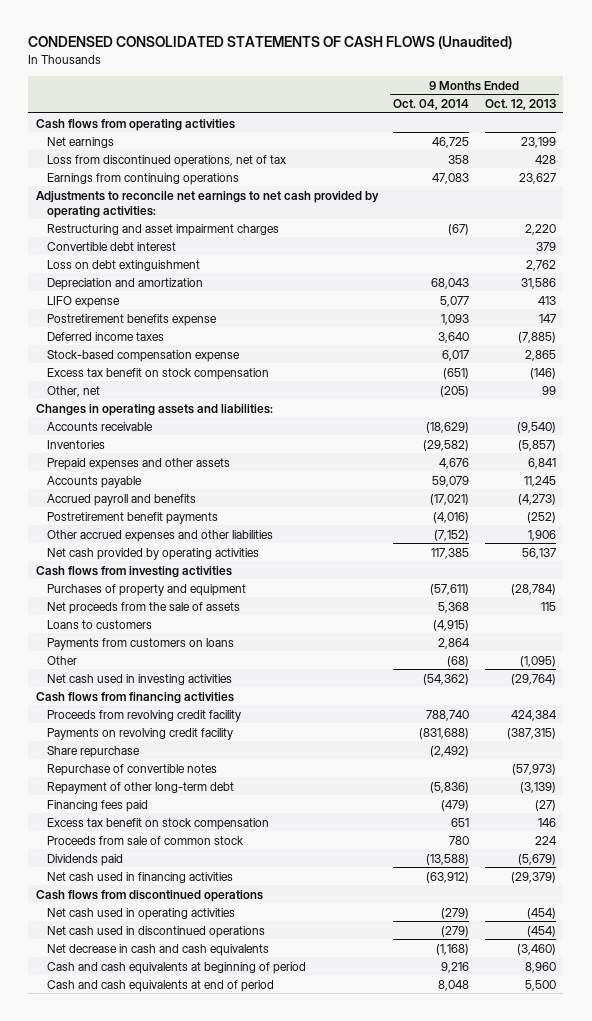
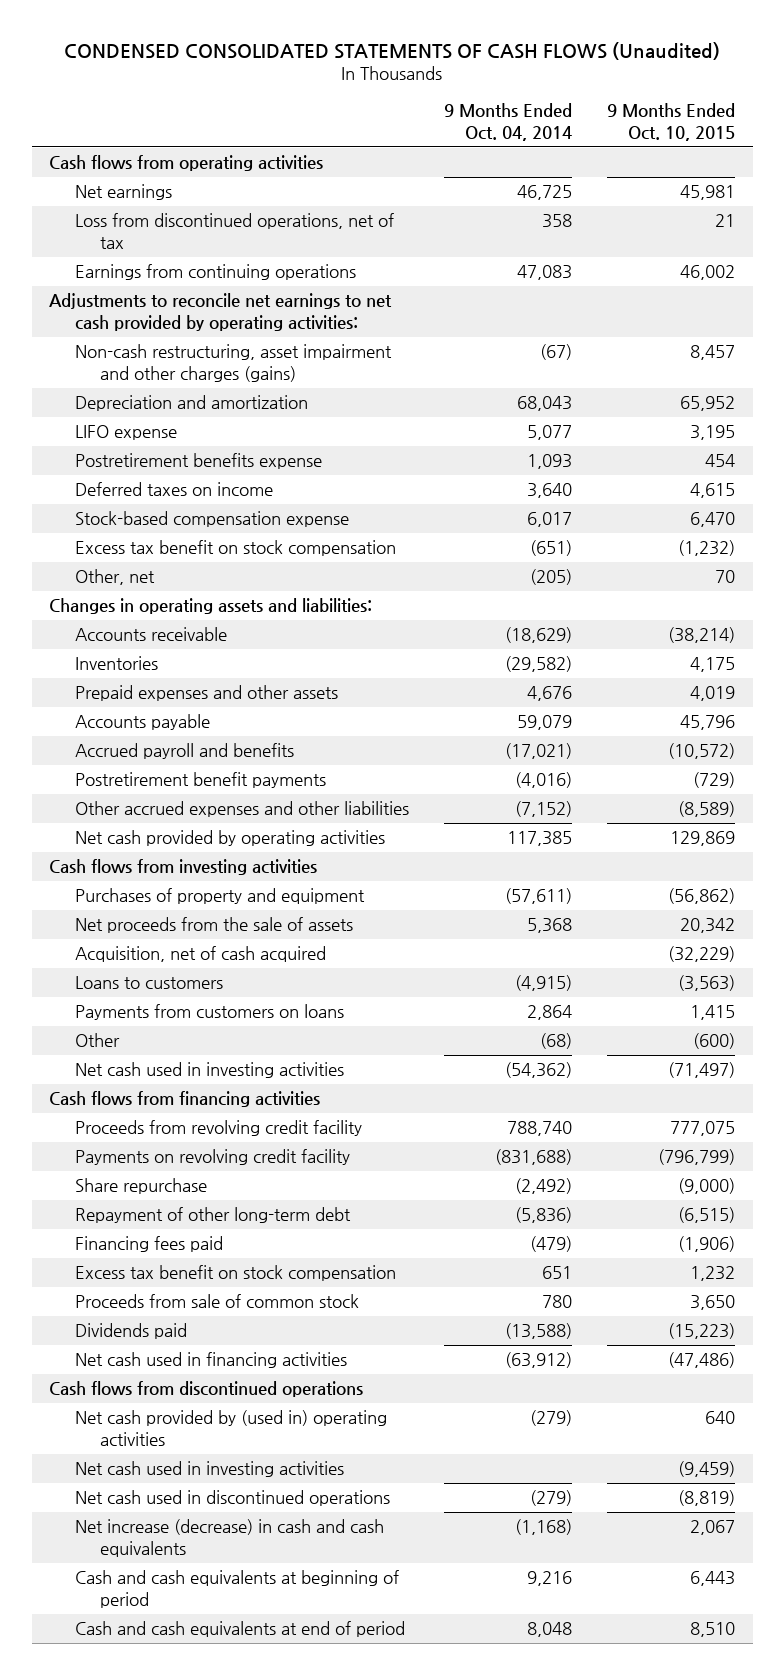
- | 9 Months Ended Oct. 04, 2014 | 9 Months Ended Oct. 12, 2013
+ | 9 Months Ended Oct. 04, 2014 | 9 Months Ended Oct. 10, 2015
- Restructuring and asset impairment charges | (67) | 2,220
- Convertible debt interest | | 379
- Loss on debt extinguishment | | 2,762
+ Non-cash restructuring, asset impairment and other charges (gains) | (67) | 8,457
- Deferred income taxes | 3,640 | (7,885)
+ Deferred taxes on income | 3,640 | 4,615
+ Acquisition, net of cash acquired | | (32,229)
- Repurchase of convertible notes | | (57,973)
- Net cash used in operating activities | (279) | (454)
+ Net cash provided by (used in) operating activities | (279) | 640
+ Net cash used in investing activities | | (9,459)
- Net decrease in cash and cash equivalents | (1,168) | (3,460)
+ Net increase (decrease) in cash and cash equivalents | (1,168) | 2,067

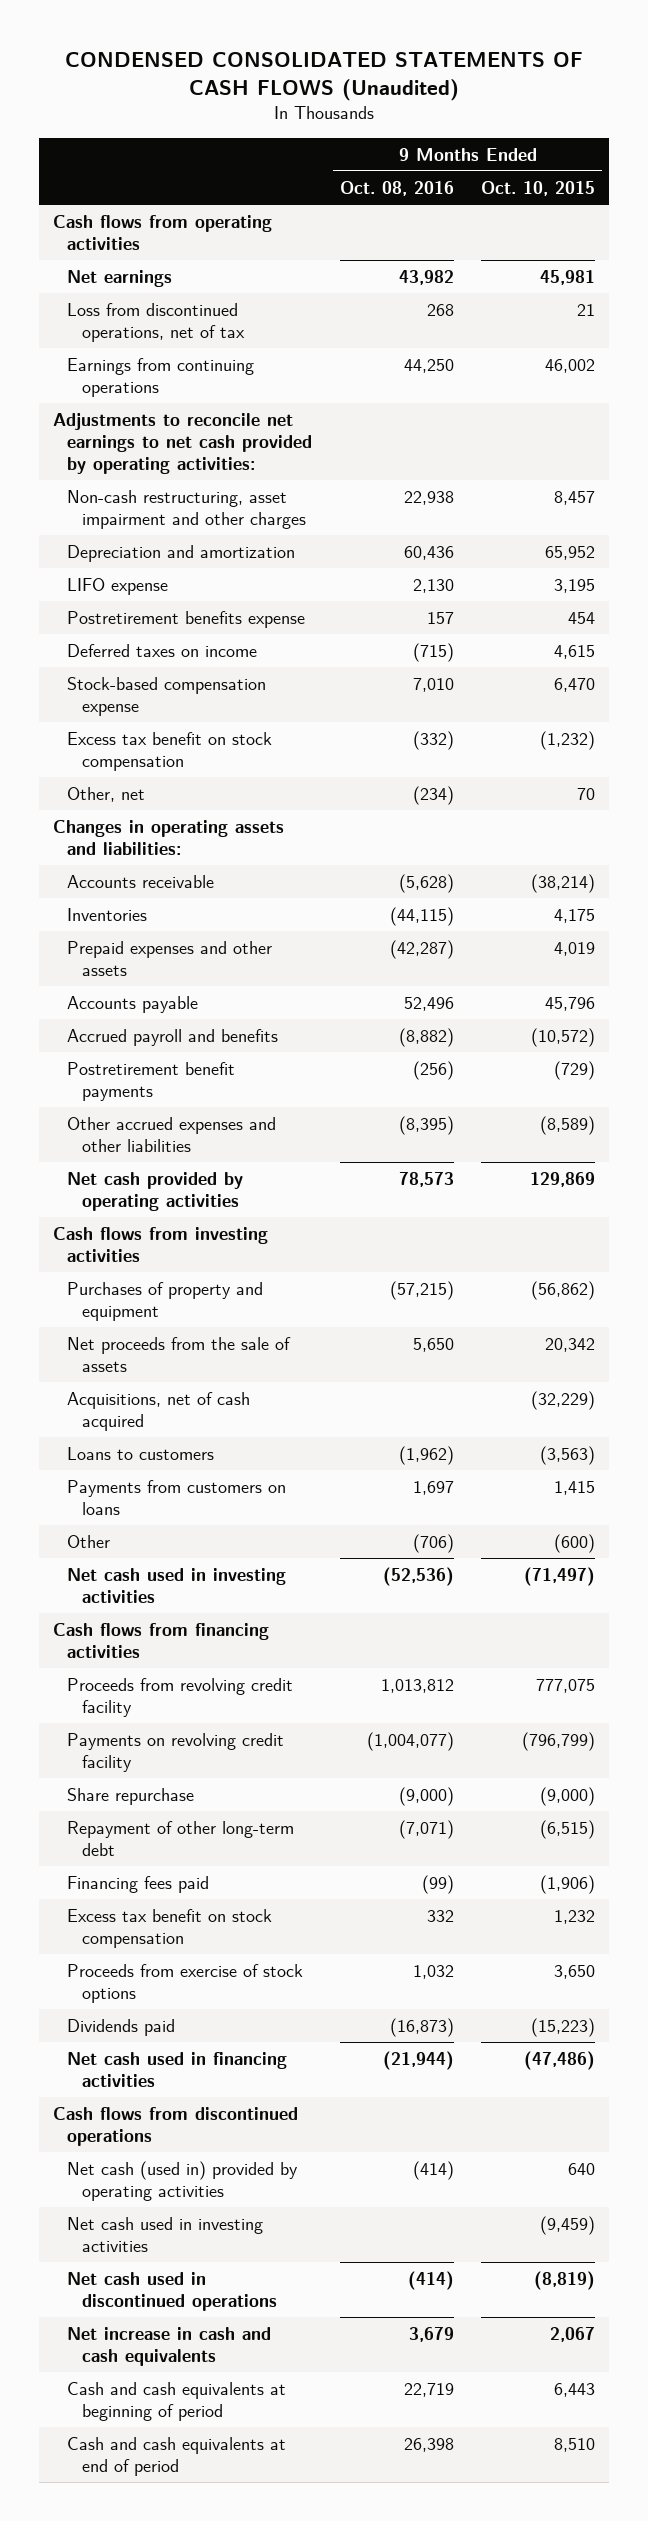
- | 9 Months Ended Oct. 04, 2014 | 9 Months Ended Oct. 10, 2015
+ | 9 Months Ended Oct. 08, 2016 | 9 Months Ended Oct. 10, 2015
- Non-cash restructuring, asset impairment and other charges (gains) | (67) | 8,457
+ Non-cash restructuring, asset impairment and other charges | 22,938 | 8,457
- Acquisition, net of cash acquired | | (32,229)
+ Acquisitions, net of cash acquired | | (32,229)
- Proceeds from sale of common stock | 780 | 3,650
+ Proceeds from exercise of stock options | 1,032 | 3,650
- Net cash provided by (used in) operating activities | (279) | 640
+ Net cash (used in) provided by operating activities | (414) | 640
- Net increase (decrease) in cash and cash equivalents | (1,168) | 2,067
+ Net increase in cash and cash equivalents | 3,679 | 2,067

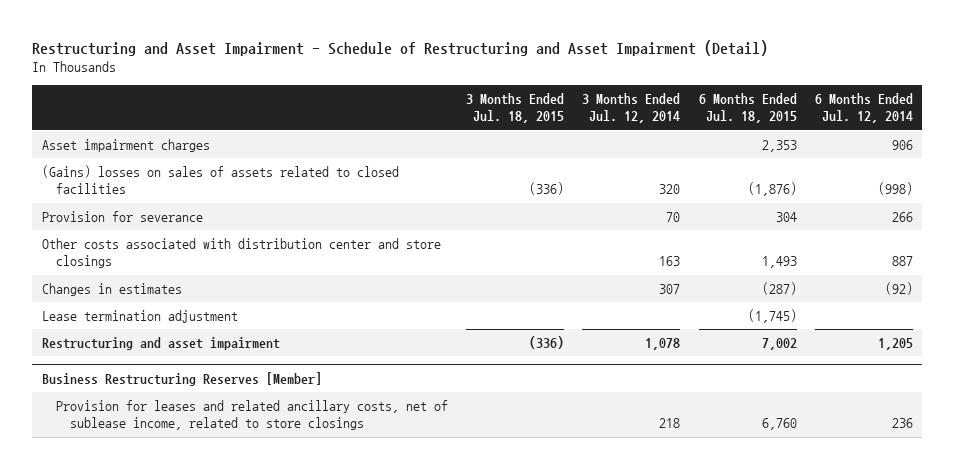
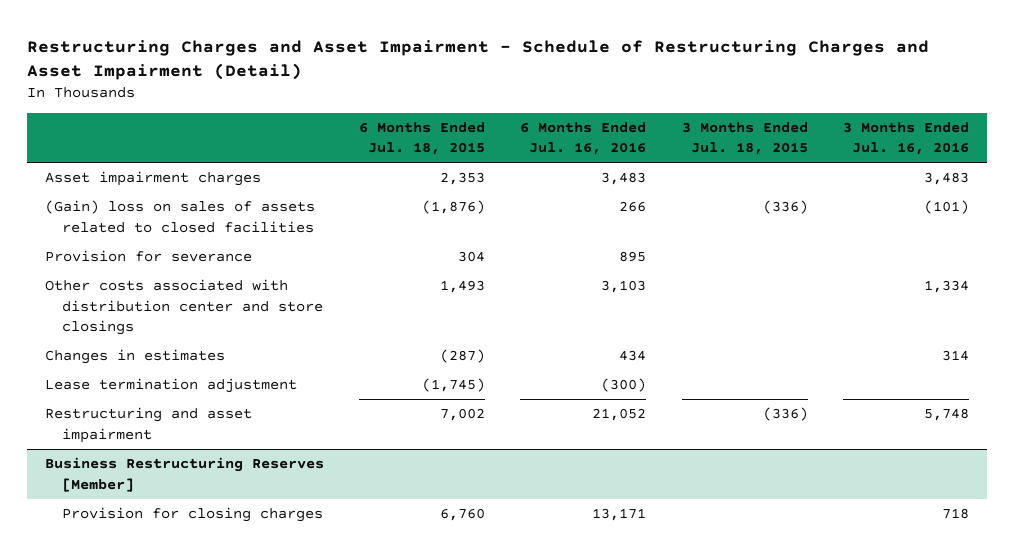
- Restructuring and Asset Impairment - Schedule of Restructuring and Asset Impairment (Detail)
+ Restructuring Charges and Asset Impairment - Schedule of Restructuring Charges and Asset Impairment (Detail)
- | 3 Months Ended Jul. 18, 2015 | 3 Months Ended Jul. 12, 2014 | 6 Months Ended Jul. 18, 2015 | 6 Months Ended Jul. 12, 2014
+ | 6 Months Ended Jul. 18, 2015 | 6 Months Ended Jul. 16, 2016 | 3 Months Ended Jul. 18, 2015 | 3 Months Ended Jul. 16, 2016
- (Gains) losses on sales of assets related to closed facilities | (336) | 320 | (1,876) | (998)
+ (Gain) loss on sales of assets related to closed facilities | (1,876) | 266 | (336) | (101)
@ Business Restructuring Reserves [Member]
- Provision for leases and related ancillary costs, net of sublease income, related to store closings | | 218 | 6,760 | 236
+ Provision for closing charges | 6,760 | 13,171 | | 718

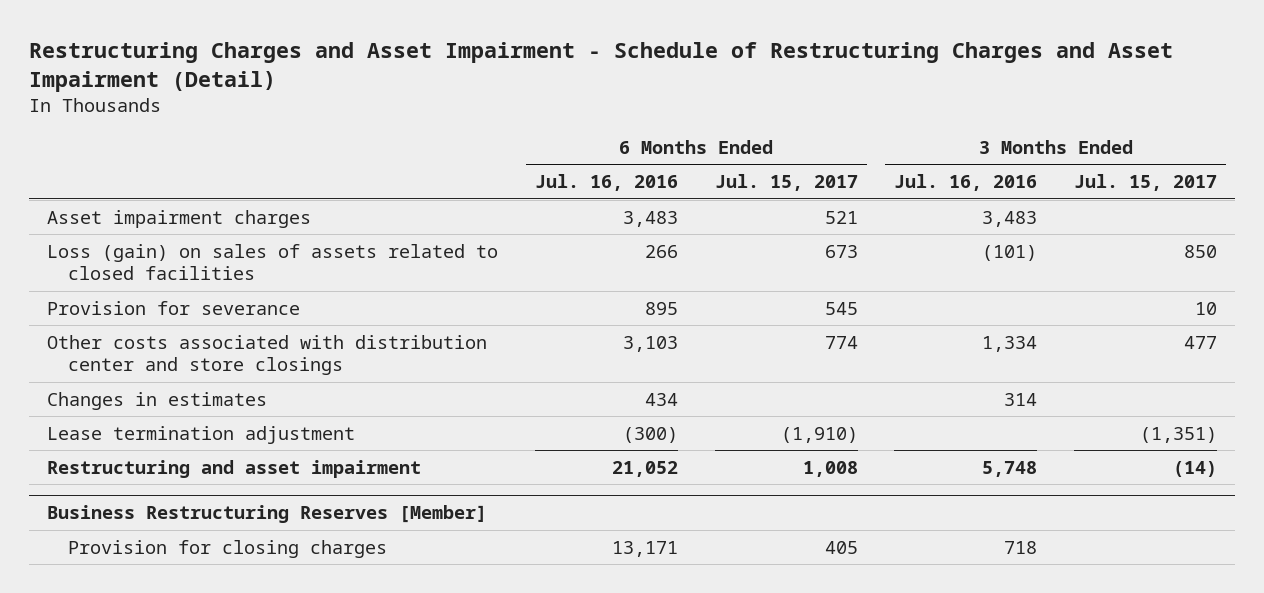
- | 6 Months Ended Jul. 18, 2015 | 6 Months Ended Jul. 16, 2016 | 3 Months Ended Jul. 18, 2015 | 3 Months Ended Jul. 16, 2016
+ | 6 Months Ended Jul. 16, 2016 | 6 Months Ended Jul. 15, 2017 | 3 Months Ended Jul. 16, 2016 | 3 Months Ended Jul. 15, 2017
- (Gain) loss on sales of assets related to closed facilities | (1,876) | 266 | (336) | (101)
+ Loss (gain) on sales of assets related to closed facilities | 266 | 673 | (101) | 850

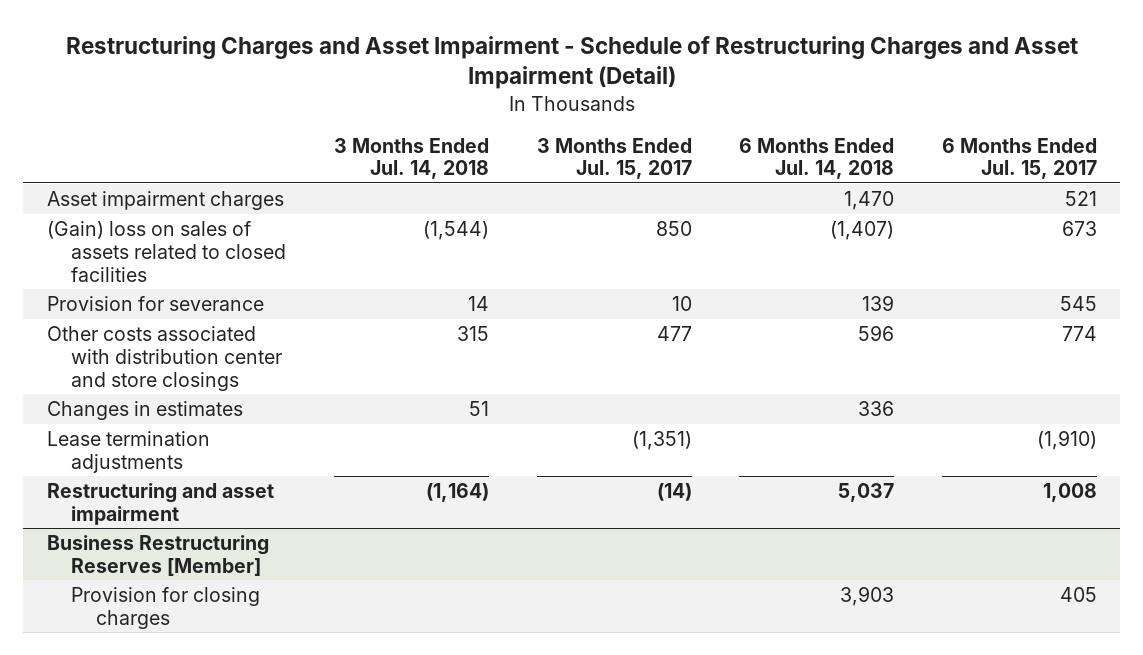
- | 6 Months Ended Jul. 16, 2016 | 6 Months Ended Jul. 15, 2017 | 3 Months Ended Jul. 16, 2016 | 3 Months Ended Jul. 15, 2017
+ | 3 Months Ended Jul. 14, 2018 | 3 Months Ended Jul. 15, 2017 | 6 Months Ended Jul. 14, 2018 | 6 Months Ended Jul. 15, 2017
- Loss (gain) on sales of assets related to closed facilities | 266 | 673 | (101) | 850
+ (Gain) loss on sales of assets related to closed facilities | (1,544) | 850 | (1,407) | 673
- Lease termination adjustment | (300) | (1,910) | | (1,351)
+ Lease termination adjustments | | (1,351) | | (1,910)

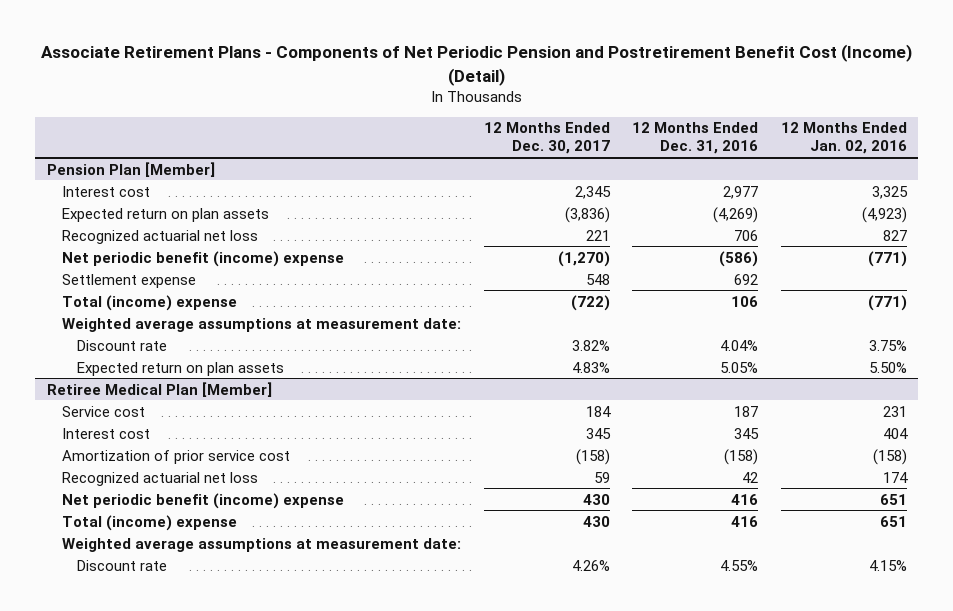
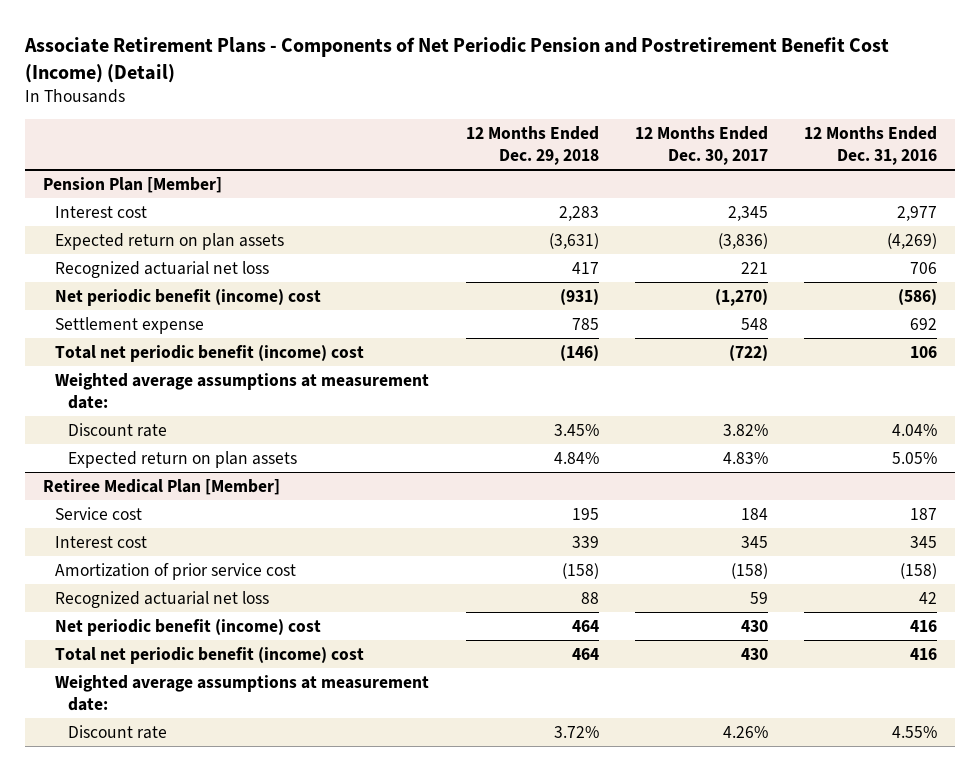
- | 12 Months Ended Dec. 30, 2017 | 12 Months Ended Dec. 31, 2016 | 12 Months Ended Jan. 02, 2016
+ | 12 Months Ended Dec. 29, 2018 | 12 Months Ended Dec. 30, 2017 | 12 Months Ended Dec. 31, 2016
@ Pension Plan [Member]
- Net periodic benefit (income) expense | (1,270) | (586) | (771)
+ Net periodic benefit (income) cost | (931) | (1,270) | (586)
- Total (income) expense | (722) | 106 | (771)
+ Total net periodic benefit (income) cost | (146) | (722) | 106
@ Retiree Medical Plan [Member]
- Net periodic benefit (income) expense | 430 | 416 | 651
- Total (income) expense | 430 | 416 | 651
+ Net periodic benefit (income) cost | 464 | 430 | 416
+ Total net periodic benefit (income) cost | 464 | 430 | 416

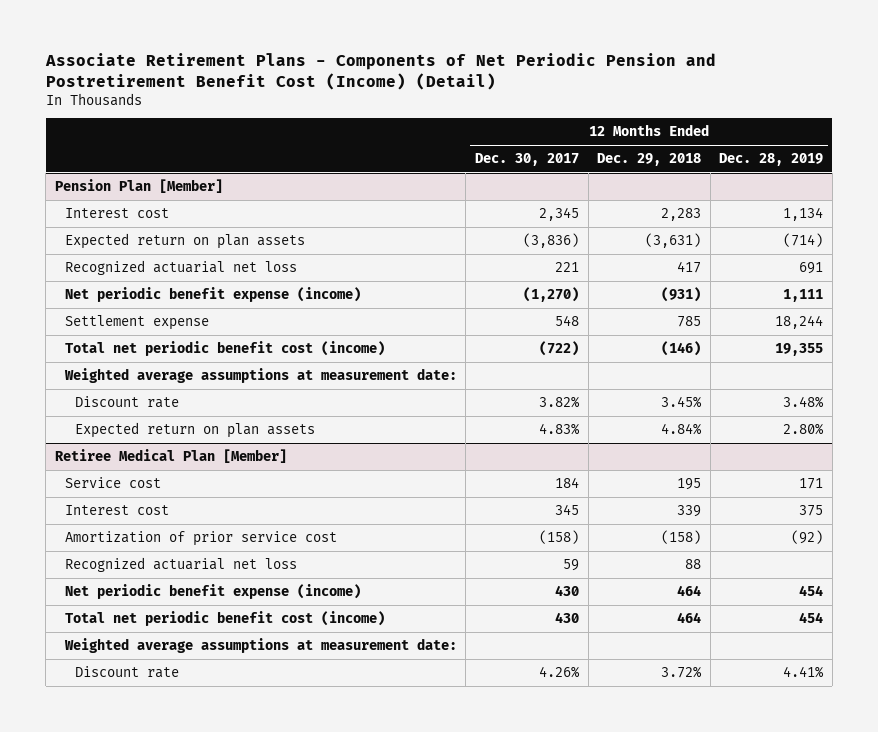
- | 12 Months Ended Dec. 29, 2018 | 12 Months Ended Dec. 30, 2017 | 12 Months Ended Dec. 31, 2016
+ | 12 Months Ended Dec. 30, 2017 | 12 Months Ended Dec. 29, 2018 | 12 Months Ended Dec. 28, 2019
@ Pension Plan [Member]
- Net periodic benefit (income) cost | (931) | (1,270) | (586)
+ Net periodic benefit expense (income) | (1,270) | (931) | 1,111
- Total net periodic benefit (income) cost | (146) | (722) | 106
+ Total net periodic benefit cost (income) | (722) | (146) | 19,355
@ Retiree Medical Plan [Member]
- Net periodic benefit (income) cost | 464 | 430 | 416
- Total net periodic benefit (income) cost | 464 | 430 | 416
+ Net periodic benefit expense (income) | 430 | 464 | 454
+ Total net periodic benefit cost (income) | 430 | 464 | 454

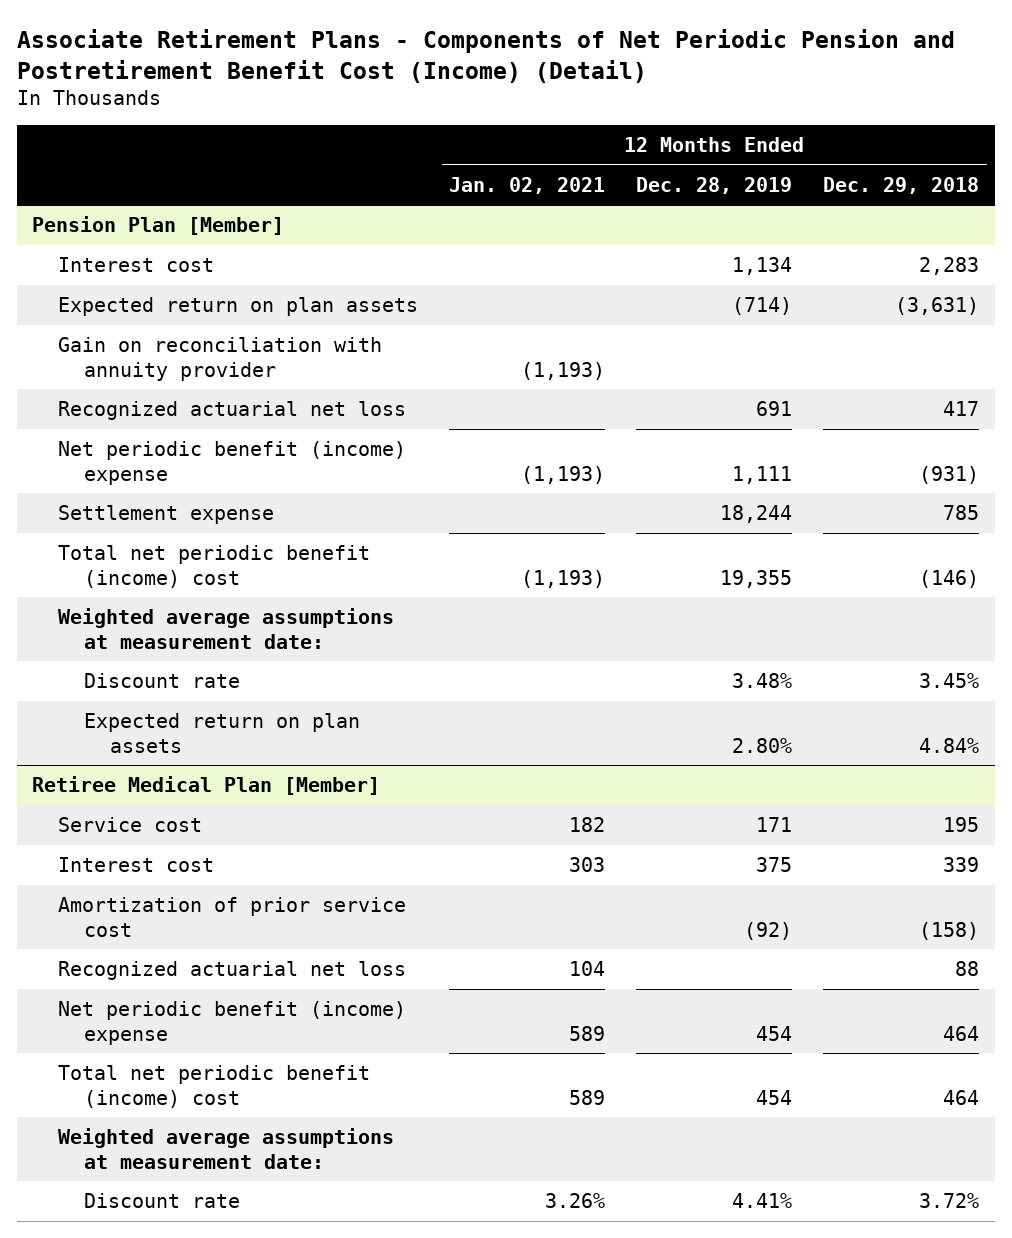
- | 12 Months Ended Dec. 30, 2017 | 12 Months Ended Dec. 29, 2018 | 12 Months Ended Dec. 28, 2019
+ | 12 Months Ended Jan. 02, 2021 | 12 Months Ended Dec. 28, 2019 | 12 Months Ended Dec. 29, 2018
@ Pension Plan [Member]
+ Gain on reconciliation with annuity provider | (1,193) | |
- Net periodic benefit expense (income) | (1,270) | (931) | 1,111
+ Net periodic benefit (income) expense | (1,193) | 1,111 | (931)
- Total net periodic benefit cost (income) | (722) | (146) | 19,355
+ Total net periodic benefit (income) cost | (1,193) | 19,355 | (146)
@ Retiree Medical Plan [Member]
- Net periodic benefit expense (income) | 430 | 464 | 454
- Total net periodic benefit cost (income) | 430 | 464 | 454
+ Net periodic benefit (income) expense | 589 | 454 | 464
+ Total net periodic benefit (income) cost | 589 | 454 | 464

